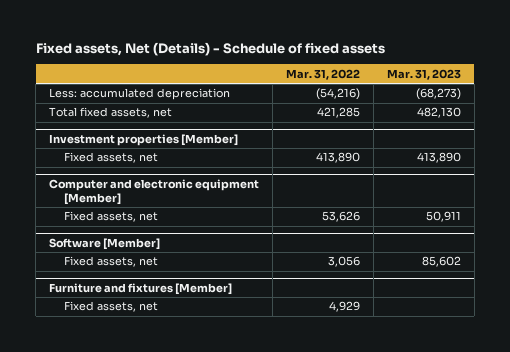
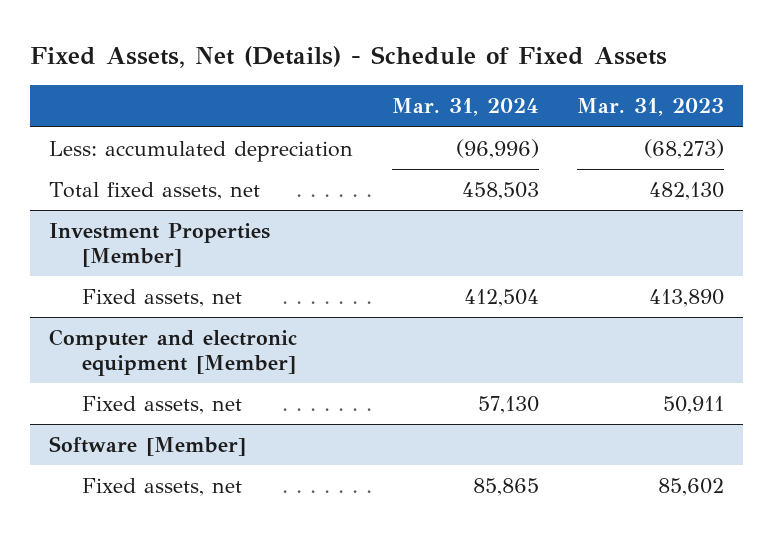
- Fixed assets, Net (Details) - Schedule of fixed assets
+ Fixed Assets, Net (Details) - Schedule of Fixed Assets
- | Mar. 31, 2022 | Mar. 31, 2023
+ | Mar. 31, 2024 | Mar. 31, 2023
- Investment properties [Member]
+ Investment Properties [Member]
- Furniture and fixtures [Member]
- Fixed assets, net | 4,929 |

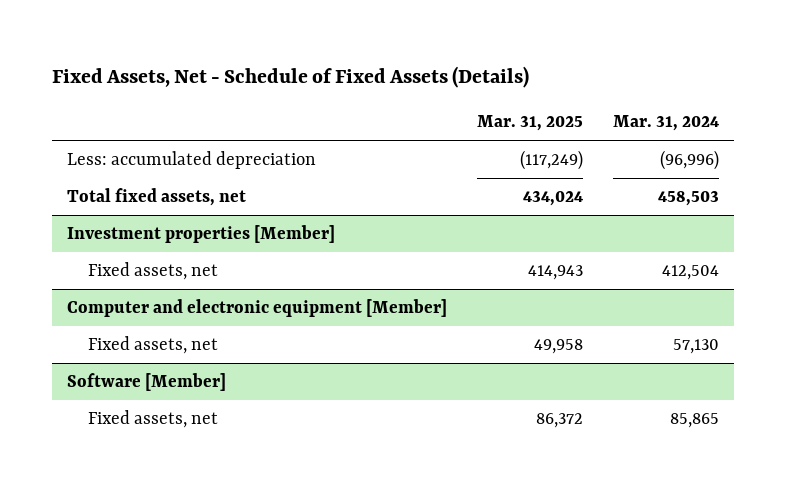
- Fixed Assets, Net (Details) - Schedule of Fixed Assets
+ Fixed Assets, Net - Schedule of Fixed Assets (Details)
- | Mar. 31, 2024 | Mar. 31, 2023
+ | Mar. 31, 2025 | Mar. 31, 2024
- Investment Properties [Member]
+ Investment properties [Member]

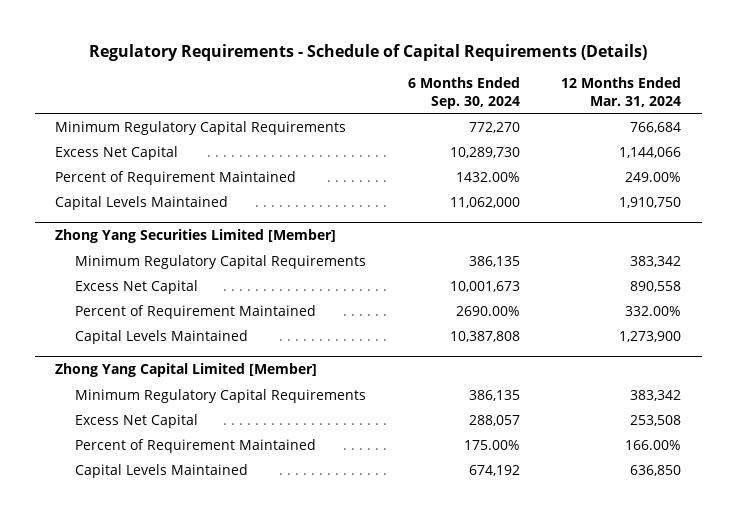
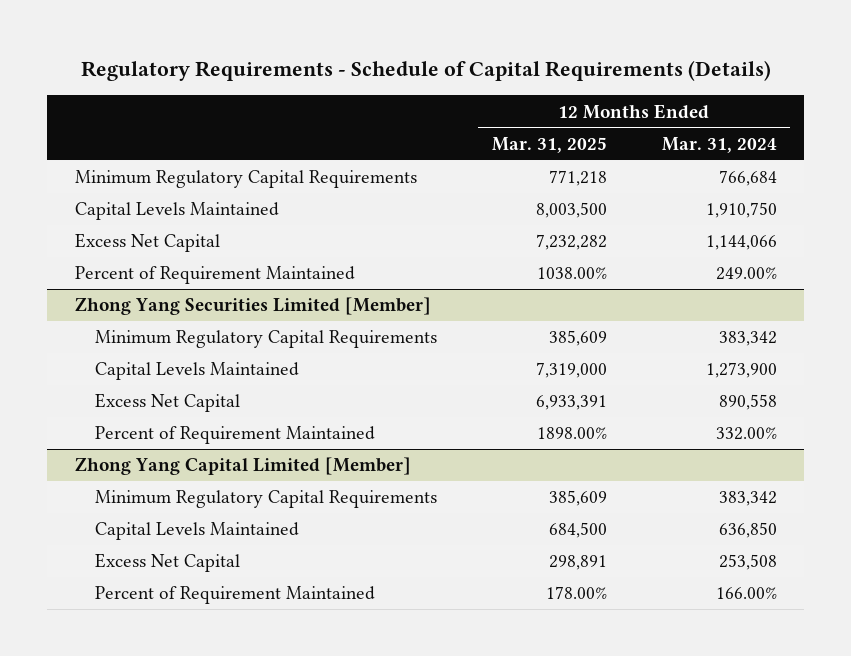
- | 6 Months Ended Sep. 30, 2024 | 12 Months Ended Mar. 31, 2024
+ | 12 Months Ended Mar. 31, 2025 | 12 Months Ended Mar. 31, 2024
moved up: Capital Levels Maintained | 8,003,500 | 1,910,750
@ Zhong Yang Securities Limited [Member]
moved up: Capital Levels Maintained | 7,319,000 | 1,273,900
@ Zhong Yang Capital Limited [Member]
moved up: Capital Levels Maintained | 684,500 | 636,850

